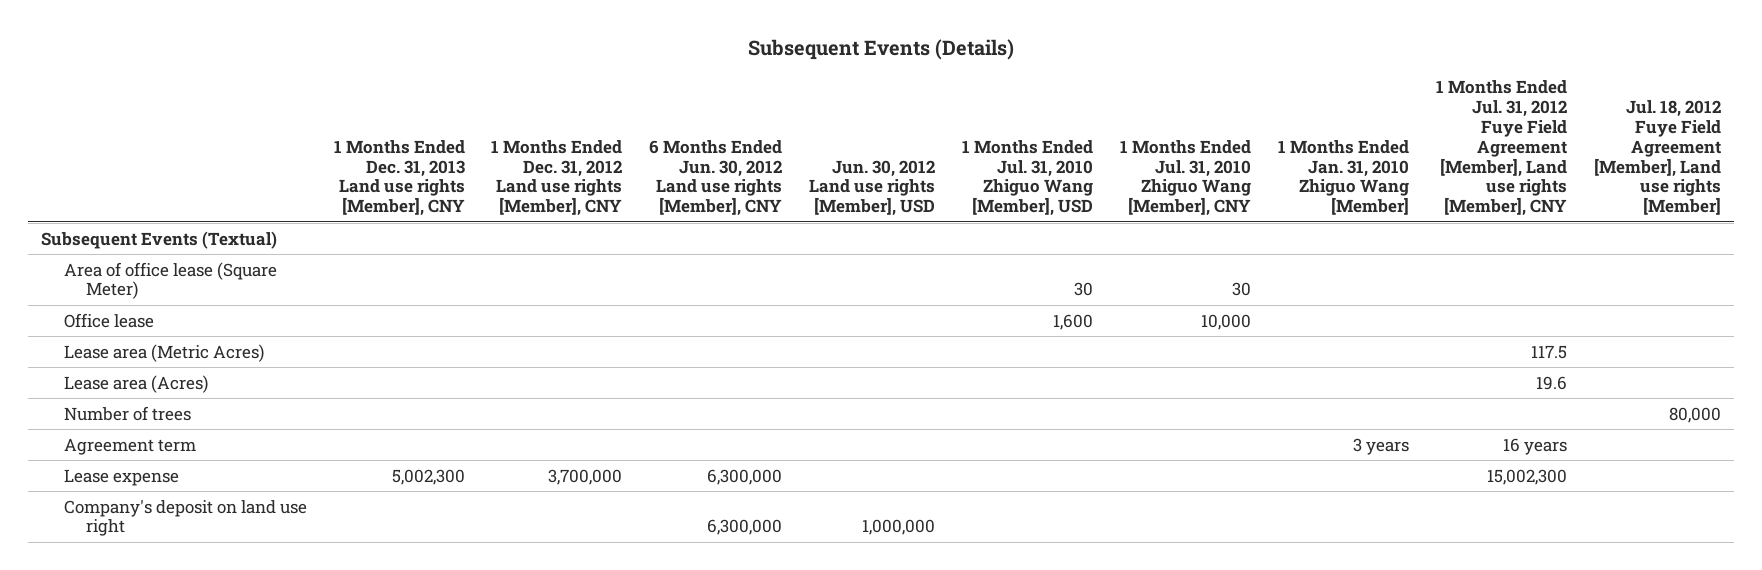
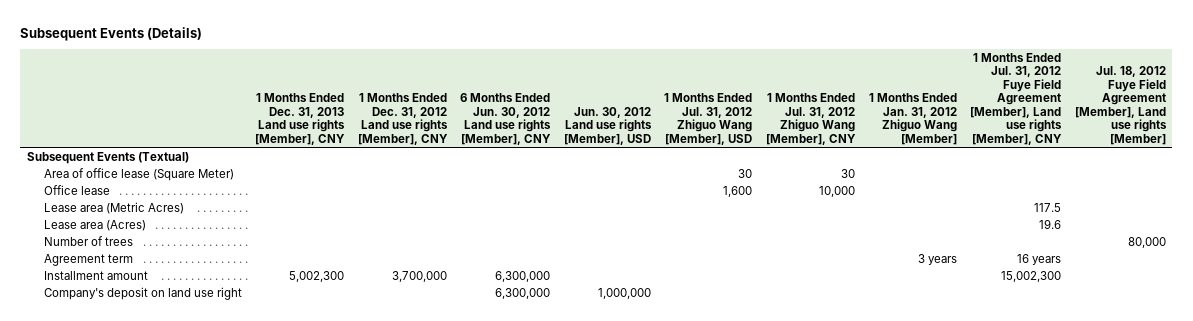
- | 1 Months Ended Dec. 31, 2013 Land use rights [Member], CNY | 1 Months Ended Dec. 31, 2012 Land use rights [Member], CNY | 6 Months Ended Jun. 30, 2012 Land use rights [Member], CNY | Jun. 30, 2012 Land use rights [Member], USD | 1 Months Ended Jul. 31, 2010 Zhiguo Wang [Member], USD | 1 Months Ended Jul. 31, 2010 Zhiguo Wang [Member], CNY | 1 Months Ended Jan. 31, 2010 Zhiguo Wang [Member] | 1 Months Ended Jul. 31, 2012 Fuye Field Agreement [Member], Land use rights [Member], CNY | Jul. 18, 2012 Fuye Field Agreement [Member], Land use rights [Member]
+ | 1 Months Ended Dec. 31, 2013 Land use rights [Member], CNY | 1 Months Ended Dec. 31, 2012 Land use rights [Member], CNY | 6 Months Ended Jun. 30, 2012 Land use rights [Member], CNY | Jun. 30, 2012 Land use rights [Member], USD | 1 Months Ended Jul. 31, 2012 Zhiguo Wang [Member], USD | 1 Months Ended Jul. 31, 2012 Zhiguo Wang [Member], CNY | 1 Months Ended Jan. 31, 2012 Zhiguo Wang [Member] | 1 Months Ended Jul. 31, 2012 Fuye Field Agreement [Member], Land use rights [Member], CNY | Jul. 18, 2012 Fuye Field Agreement [Member], Land use rights [Member]
- Lease expense | 5,002,300 | 3,700,000 | 6,300,000 | | | | | 15,002,300 |
+ Installment amount | 5,002,300 | 3,700,000 | 6,300,000 | | | | | 15,002,300 |

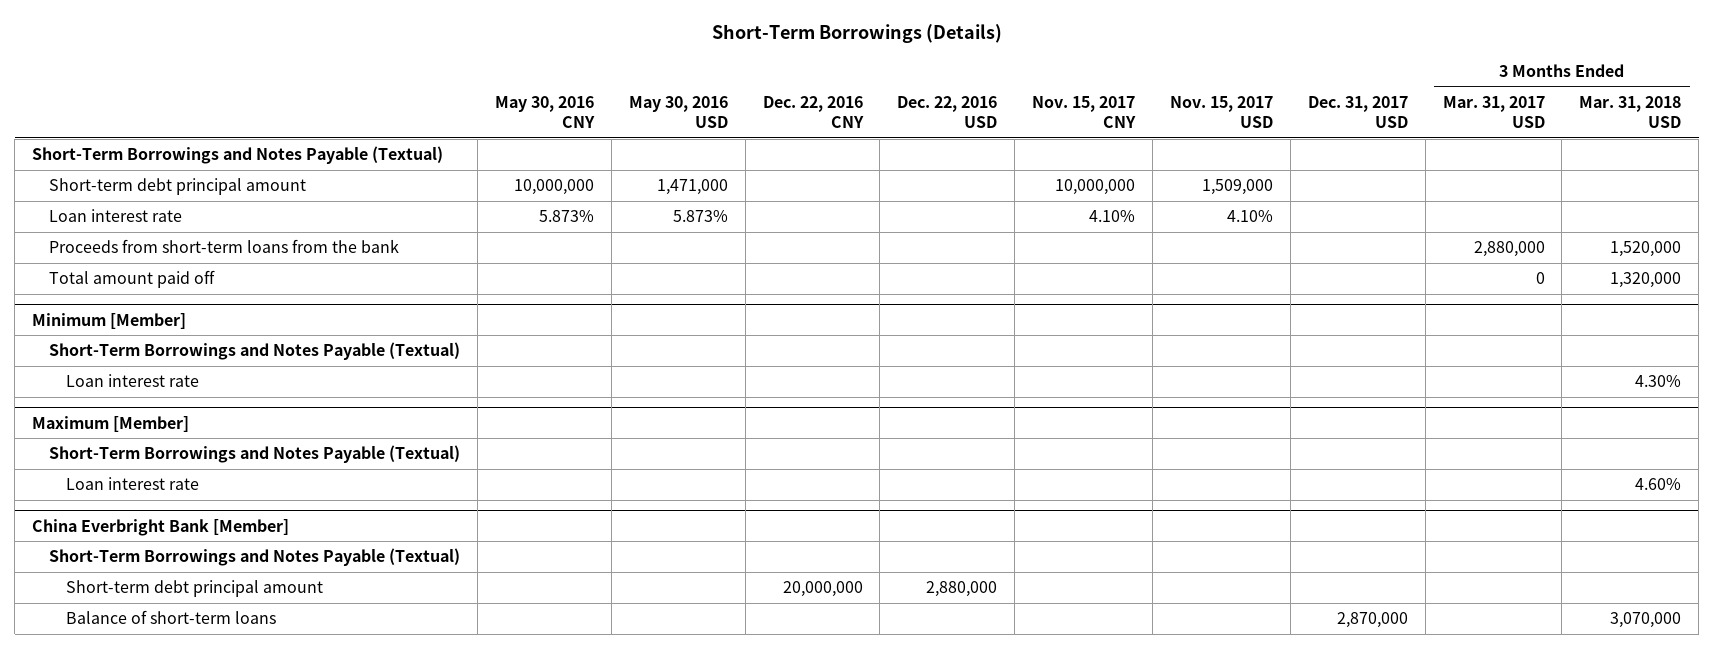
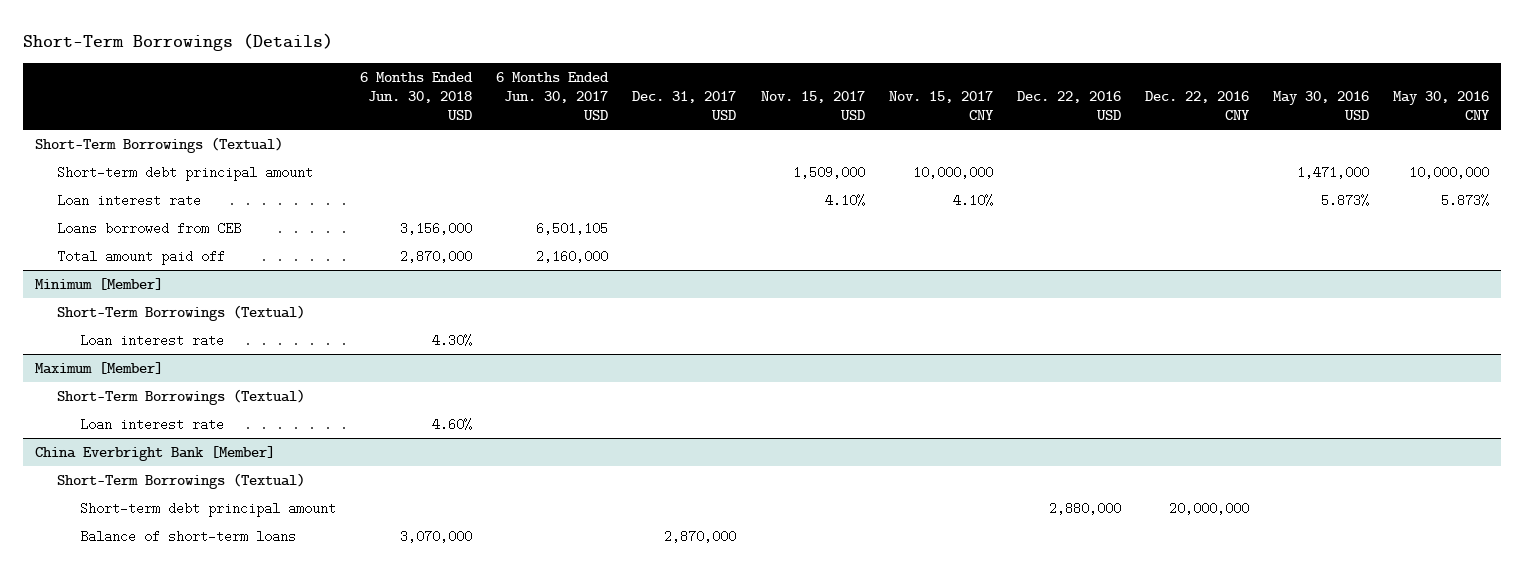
- | May 30, 2016 CNY | May 30, 2016 USD | Dec. 22, 2016 CNY | Dec. 22, 2016 USD | Nov. 15, 2017 CNY | Nov. 15, 2017 USD | Dec. 31, 2017 USD | 3 Months Ended Mar. 31, 2017 USD | 3 Months Ended Mar. 31, 2018 USD
+ | 6 Months Ended Jun. 30, 2018 USD | 6 Months Ended Jun. 30, 2017 USD | Dec. 31, 2017 USD | Nov. 15, 2017 USD | Nov. 15, 2017 CNY | Dec. 22, 2016 USD | Dec. 22, 2016 CNY | May 30, 2016 USD | May 30, 2016 CNY
- Short-Term Borrowings and Notes Payable (Textual)
+ Short-Term Borrowings (Textual)
- Proceeds from short-term loans from the bank | | | | | | | | 2,880,000 | 1,520,000
+ Loans borrowed from CEB | 3,156,000 | 6,501,105 | | | | | | |
@ Minimum [Member]
- Short-Term Borrowings and Notes Payable (Textual)
+ Short-Term Borrowings (Textual)
@ Maximum [Member]
- Short-Term Borrowings and Notes Payable (Textual)
+ Short-Term Borrowings (Textual)
@ China Everbright Bank [Member]
- Short-Term Borrowings and Notes Payable (Textual)
+ Short-Term Borrowings (Textual)

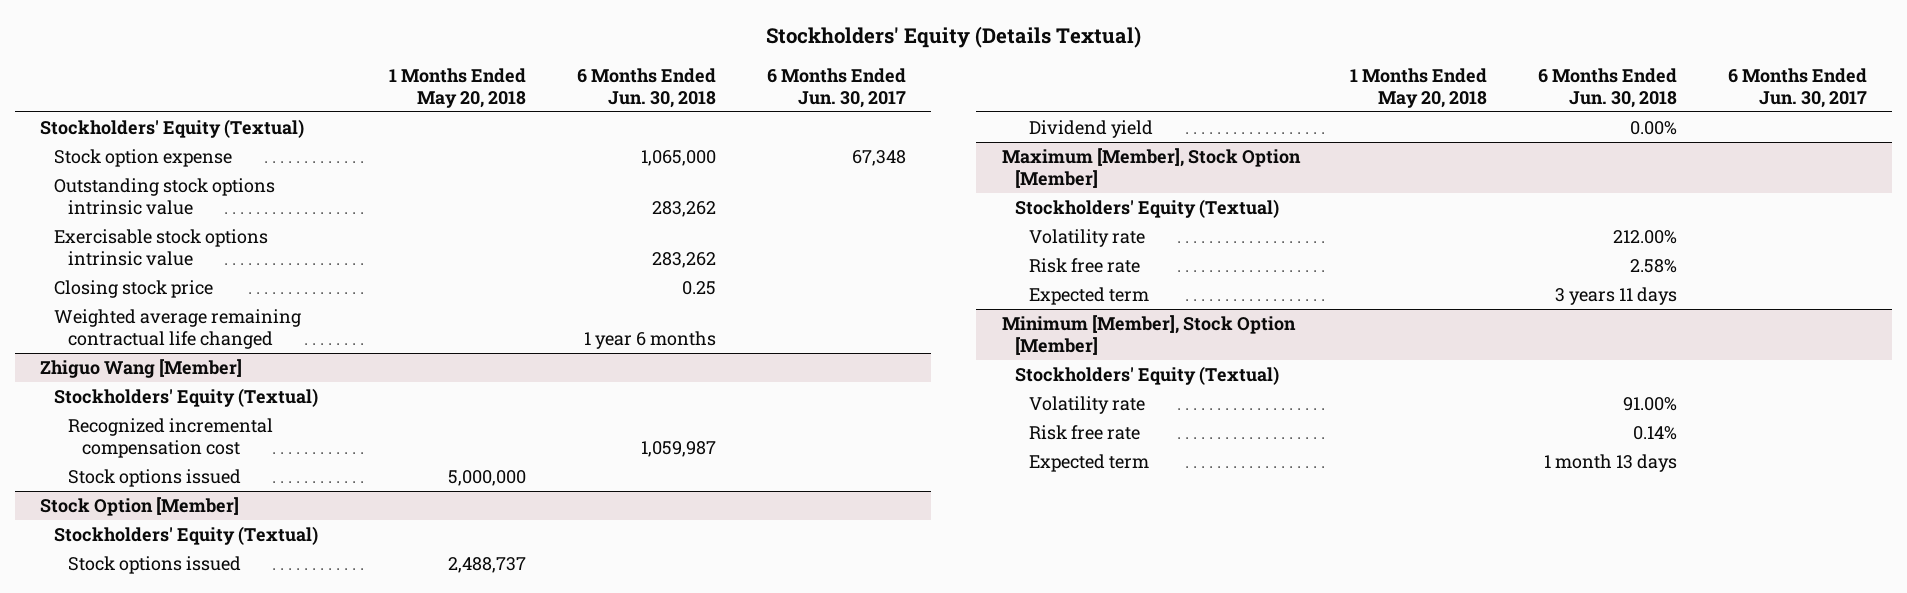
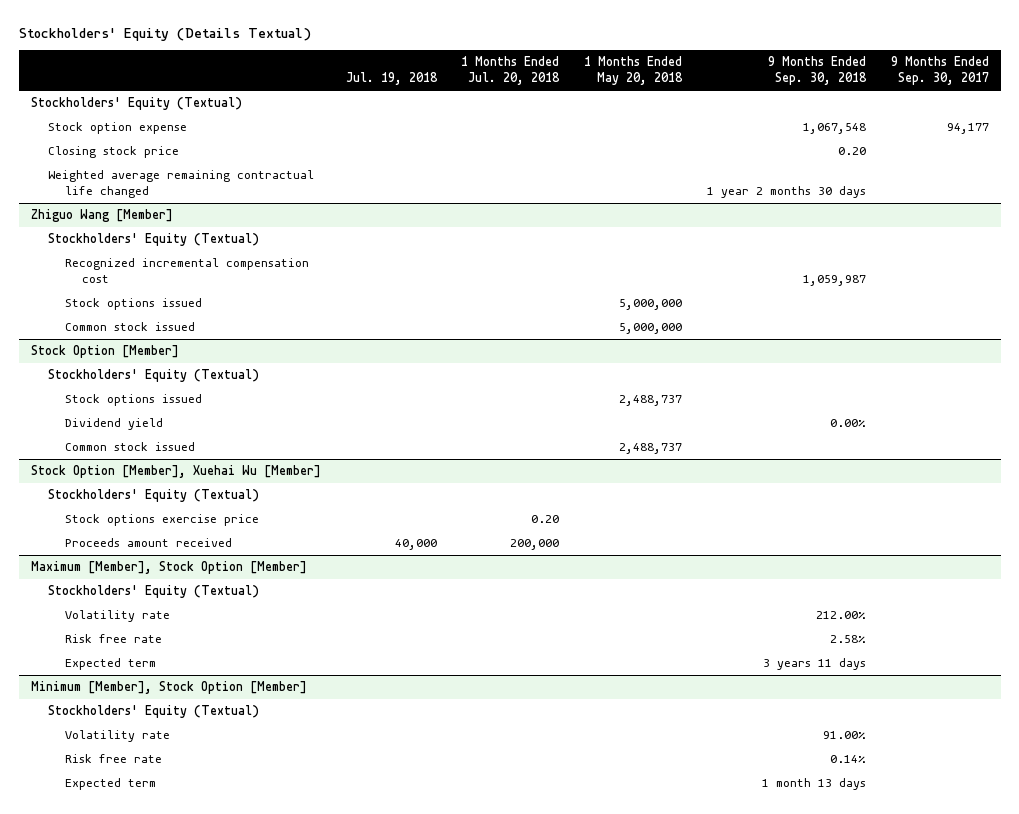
- | 1 Months Ended May 20, 2018 | 6 Months Ended Jun. 30, 2018 | 6 Months Ended Jun. 30, 2017
+ | Jul. 19, 2018 | 1 Months Ended Jul. 20, 2018 | 1 Months Ended May 20, 2018 | 9 Months Ended Sep. 30, 2018 | 9 Months Ended Sep. 30, 2017
- Outstanding stock options intrinsic value | | 283,262 |
- Exercisable stock options intrinsic value | | 283,262 |
@ Zhiguo Wang [Member]
+ Common stock issued | | | 5,000,000 | |
@ Stock Option [Member]
+ Common stock issued | | | 2,488,737 | |
+ Stock Option [Member], Xuehai Wu [Member]
+ Stockholders' Equity (Textual)
+ Stock options exercise price | | 0.20 | | |
+ Proceeds amount received | 40,000 | 200,000 | | |

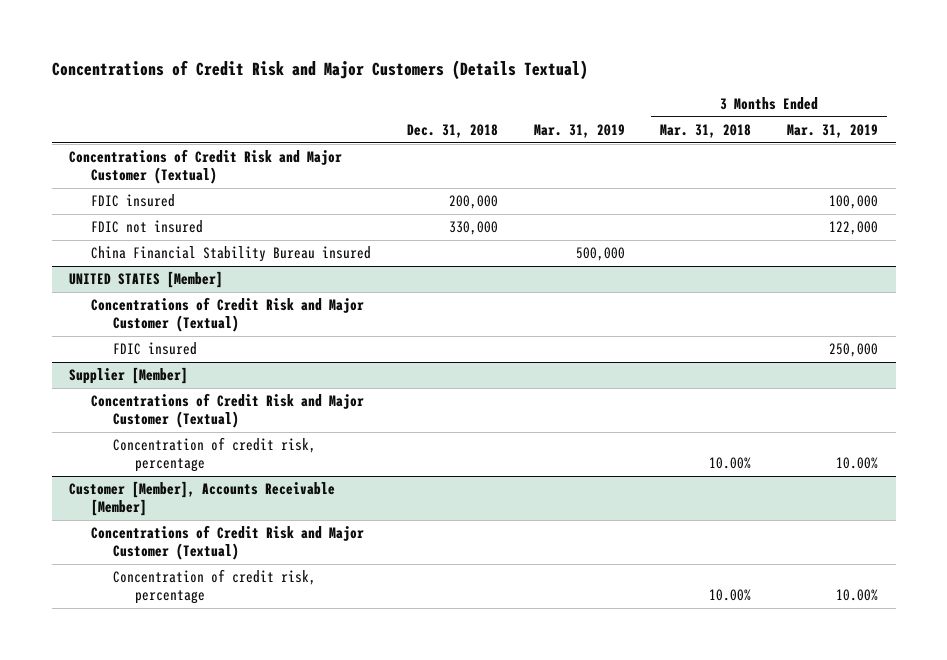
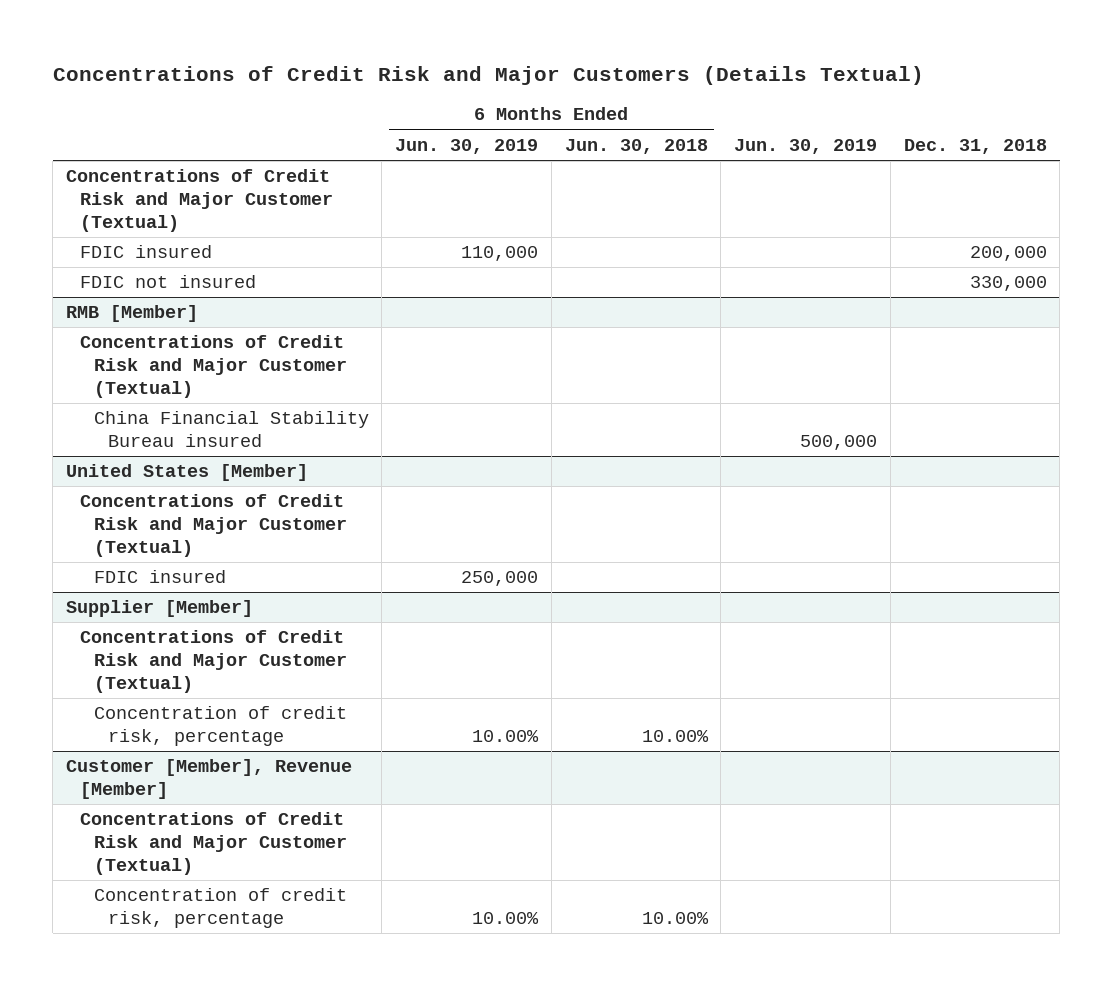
- | Dec. 31, 2018 | Mar. 31, 2019 | 3 Months Ended Mar. 31, 2018 | 3 Months Ended Mar. 31, 2019
+ | 6 Months Ended Jun. 30, 2019 | 6 Months Ended Jun. 30, 2018 | Jun. 30, 2019 | Dec. 31, 2018
- China Financial Stability Bureau insured | | 500,000 | |
- UNITED STATES [Member]
+ RMB [Member]
+ Concentrations of Credit Risk and Major Customer (Textual)
+ China Financial Stability Bureau insured | | | 500,000 |
+ United States [Member]
- Customer [Member], Accounts Receivable [Member]
- Concentrations of Credit Risk and Major Customer (Textual)
- Concentration of credit risk, percentage | | | 10.00% | 10.00%
+ Customer [Member], Revenue [Member]
+ Concentrations of Credit Risk and Major Customer (Textual)
+ Concentration of credit risk, percentage | 10.00% | 10.00% | |

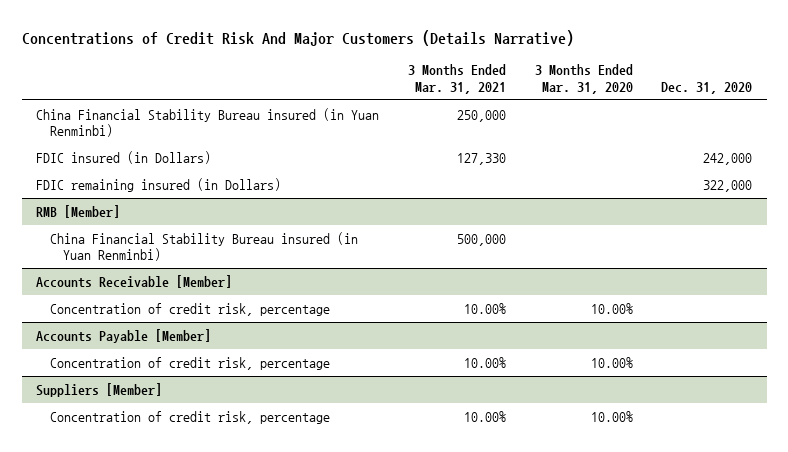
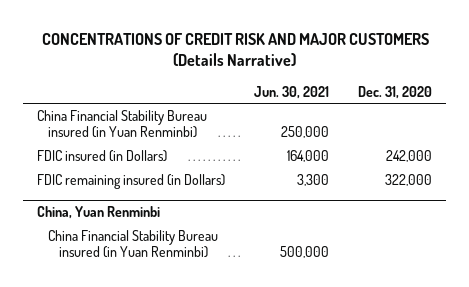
- Concentrations of Credit Risk And Major Customers (Details Narrative)
+ CONCENTRATIONS OF CREDIT RISK AND MAJOR CUSTOMERS (Details Narrative)
- | 3 Months Ended Mar. 31, 2021 | 3 Months Ended Mar. 31, 2020 | Dec. 31, 2020
+ | Jun. 30, 2021 | Dec. 31, 2020
- RMB [Member]
+ China, Yuan Renminbi
- Accounts Receivable [Member]
- Concentration of credit risk, percentage | 10.00% | 10.00% |
- Accounts Payable [Member]
- Concentration of credit risk, percentage | 10.00% | 10.00% |
- Suppliers [Member]
- Concentration of credit risk, percentage | 10.00% | 10.00% |

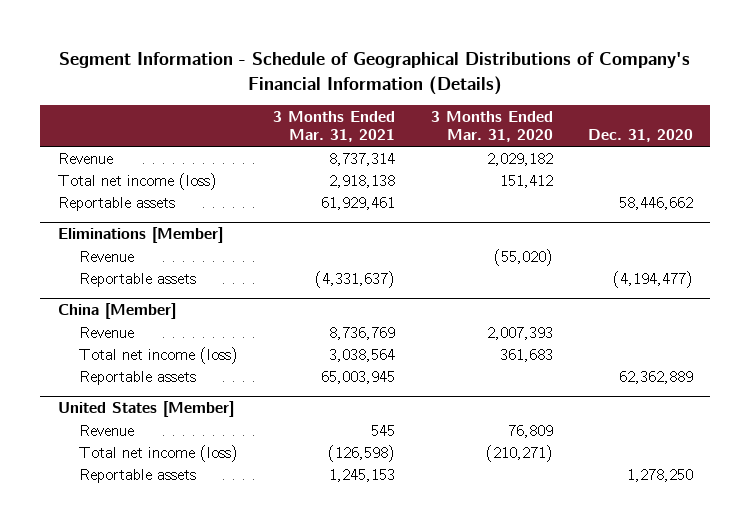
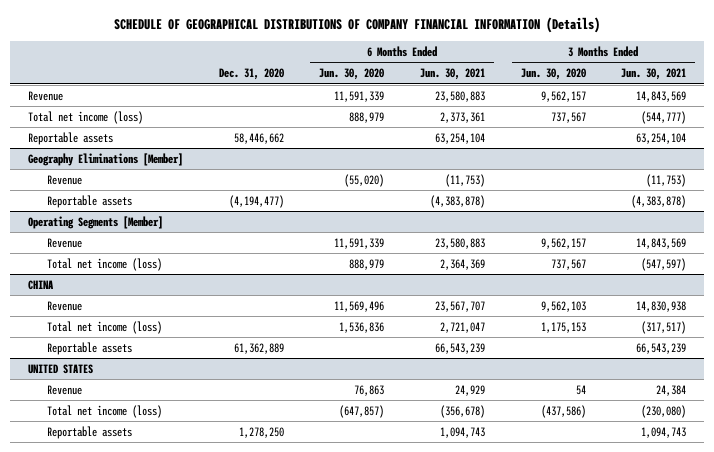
- Segment Information - Schedule of Geographical Distributions of Company's Financial Information (Details)
+ SCHEDULE OF GEOGRAPHICAL DISTRIBUTIONS OF COMPANY FINANCIAL INFORMATION (Details)
- | 3 Months Ended Mar. 31, 2021 | 3 Months Ended Mar. 31, 2020 | Dec. 31, 2020
+ | Dec. 31, 2020 | 6 Months Ended Jun. 30, 2020 | 6 Months Ended Jun. 30, 2021 | 3 Months Ended Jun. 30, 2020 | 3 Months Ended Jun. 30, 2021
- Eliminations [Member]
+ Geography Eliminations [Member]
- China [Member]
+ Operating Segments [Member]
+ Revenue | | 11,591,339 | 23,580,883 | 9,562,157 | 14,843,569
+ Total net income (loss) | | 888,979 | 2,364,369 | 737,567 | (547,597)
+ CHINA
- Reportable assets | 65,003,945 | | 62,362,889
- United States [Member]
+ Reportable assets | 61,362,889 | | 66,543,239 | | 66,543,239
+ UNITED STATES

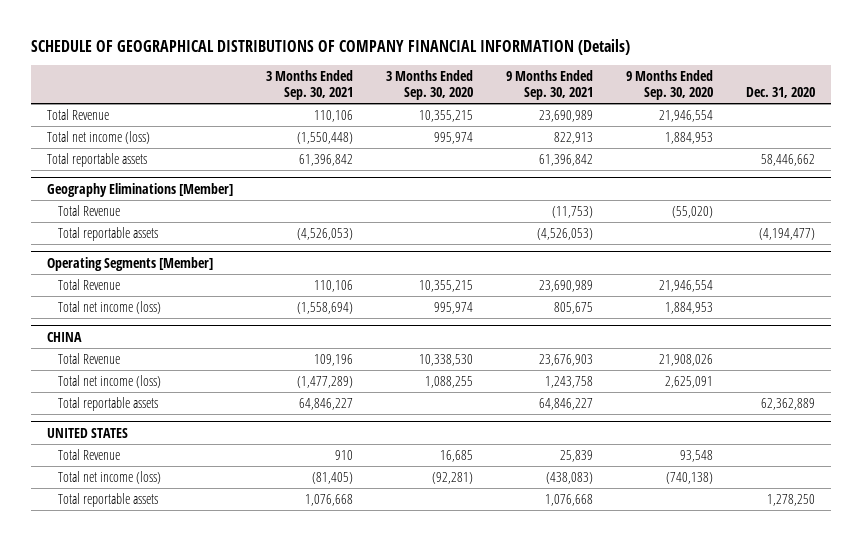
- | Dec. 31, 2020 | 6 Months Ended Jun. 30, 2020 | 6 Months Ended Jun. 30, 2021 | 3 Months Ended Jun. 30, 2020 | 3 Months Ended Jun. 30, 2021
+ | 3 Months Ended Sep. 30, 2021 | 3 Months Ended Sep. 30, 2020 | 9 Months Ended Sep. 30, 2021 | 9 Months Ended Sep. 30, 2020 | Dec. 31, 2020
- Revenue | | 11,591,339 | 23,580,883 | 9,562,157 | 14,843,569
+ Total Revenue | 110,106 | 10,355,215 | 23,690,989 | 21,946,554 |
- Reportable assets | 58,446,662 | | 63,254,104 | | 63,254,104
+ Total reportable assets | 61,396,842 | | 61,396,842 | | 58,446,662
@ Geography Eliminations [Member]
- Revenue | | (55,020) | (11,753) | | (11,753)
- Reportable assets | (4,194,477) | | (4,383,878) | | (4,383,878)
+ Total Revenue | | | (11,753) | (55,020) |
+ Total reportable assets | (4,526,053) | | (4,526,053) | | (4,194,477)
@ Operating Segments [Member]
- Revenue | | 11,591,339 | 23,580,883 | 9,562,157 | 14,843,569
+ Total Revenue | 110,106 | 10,355,215 | 23,690,989 | 21,946,554 |
@ CHINA
- Revenue | | 11,569,496 | 23,567,707 | 9,562,103 | 14,830,938
+ Total Revenue | 109,196 | 10,338,530 | 23,676,903 | 21,908,026 |
- Reportable assets | 61,362,889 | | 66,543,239 | | 66,543,239
+ Total reportable assets | 64,846,227 | | 64,846,227 | | 62,362,889
@ UNITED STATES
- Revenue | | 76,863 | 24,929 | 54 | 24,384
+ Total Revenue | 910 | 16,685 | 25,839 | 93,548 |
- Reportable assets | 1,278,250 | | 1,094,743 | | 1,094,743
+ Total reportable assets | 1,076,668 | | 1,076,668 | | 1,278,250

